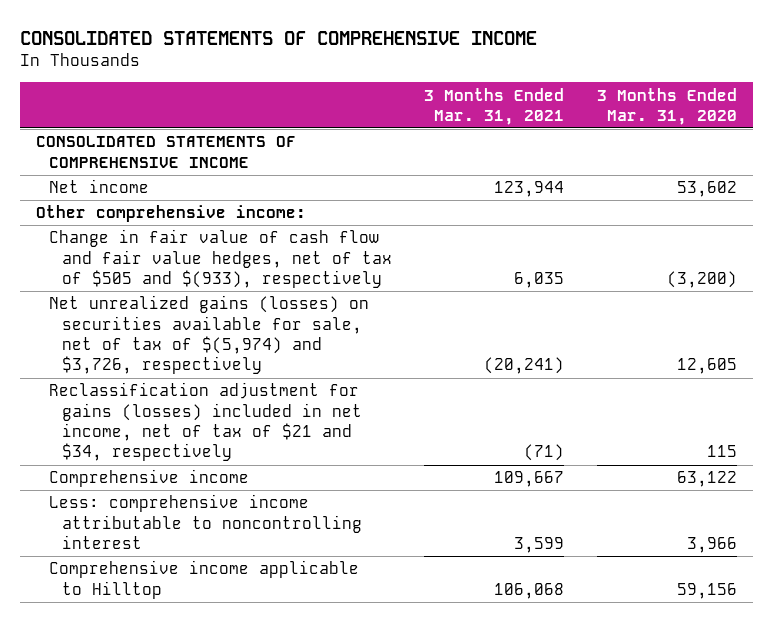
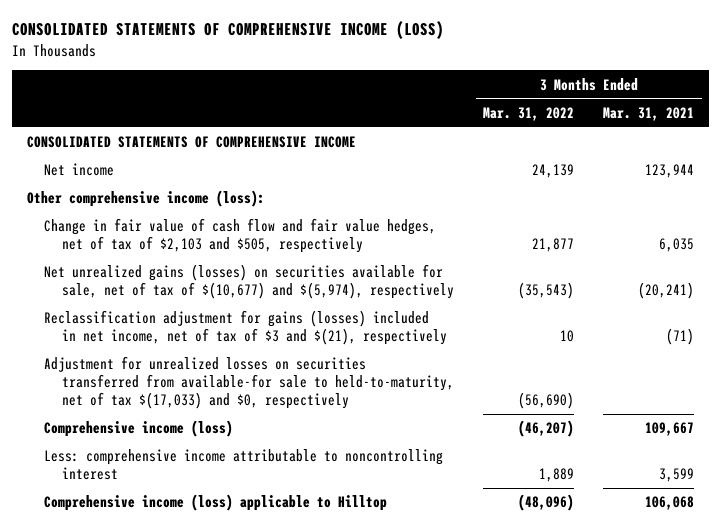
- CONSOLIDATED STATEMENTS OF COMPREHENSIVE INCOME
+ CONSOLIDATED STATEMENTS OF COMPREHENSIVE INCOME (LOSS)
- | 3 Months Ended Mar. 31, 2021 | 3 Months Ended Mar. 31, 2020
+ | 3 Months Ended Mar. 31, 2022 | 3 Months Ended Mar. 31, 2021
- Other comprehensive income:
- Change in fair value of cash flow and fair value hedges, net of tax of $505 and $(933), respectively | 6,035 | (3,200)
- Net unrealized gains (losses) on securities available for sale, net of tax of $(5,974) and $3,726, respectively | (20,241) | 12,605
- Reclassification adjustment for gains (losses) included in net income, net of tax of $21 and $34, respectively | (71) | 115
- Comprehensive income | 109,667 | 63,122
+ Other comprehensive income (loss):
+ Change in fair value of cash flow and fair value hedges, net of tax of $2,103 and $505, respectively | 21,877 | 6,035
+ Net unrealized gains (losses) on securities available for sale, net of tax of $(10,677) and $(5,974), respectively | (35,543) | (20,241)
+ Reclassification adjustment for gains (losses) included in net income, net of tax of $3 and $(21), respectively | 10 | (71)
+ Adjustment for unrealized losses on securities transferred from available-for sale to held-to-maturity, net of tax $(17,033) and $0, respectively | (56,690) |
+ Comprehensive income (loss) | (46,207) | 109,667
- Comprehensive income applicable to Hilltop | 106,068 | 59,156
+ Comprehensive income (loss) applicable to Hilltop | (48,096) | 106,068

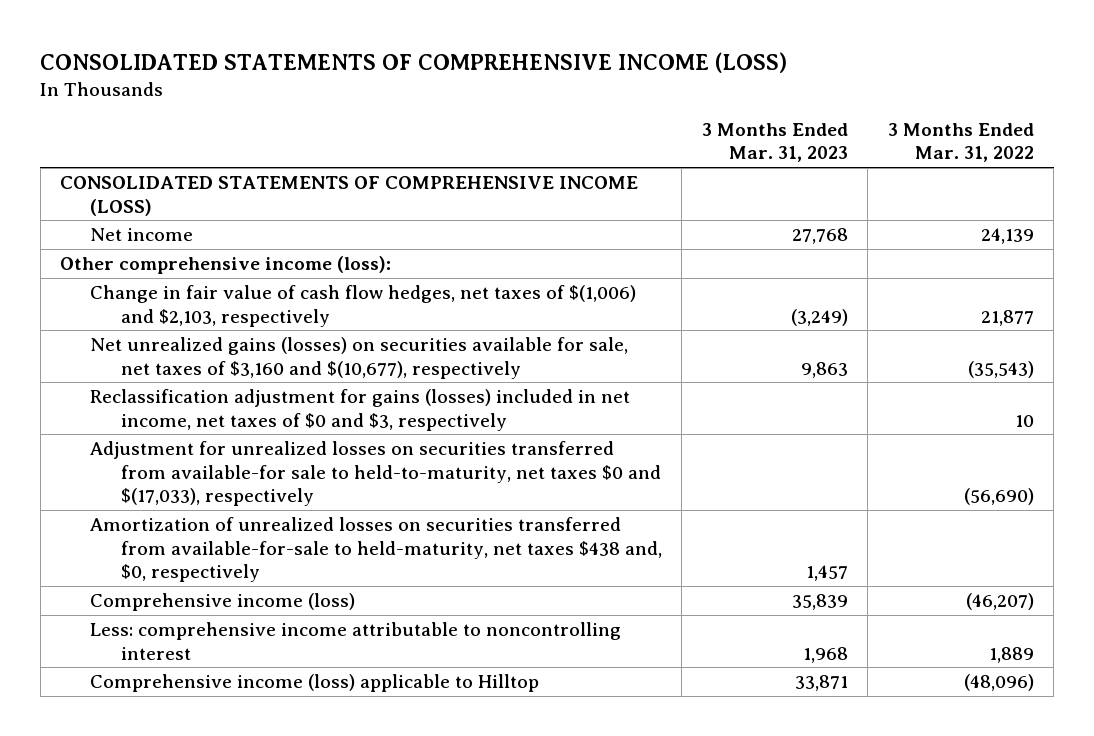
- | 3 Months Ended Mar. 31, 2022 | 3 Months Ended Mar. 31, 2021
+ | 3 Months Ended Mar. 31, 2023 | 3 Months Ended Mar. 31, 2022
- CONSOLIDATED STATEMENTS OF COMPREHENSIVE INCOME
+ CONSOLIDATED STATEMENTS OF COMPREHENSIVE INCOME (LOSS)
- Change in fair value of cash flow and fair value hedges, net of tax of $2,103 and $505, respectively | 21,877 | 6,035
- Net unrealized gains (losses) on securities available for sale, net of tax of $(10,677) and $(5,974), respectively | (35,543) | (20,241)
- Reclassification adjustment for gains (losses) included in net income, net of tax of $3 and $(21), respectively | 10 | (71)
- Adjustment for unrealized losses on securities transferred from available-for sale to held-to-maturity, net of tax $(17,033) and $0, respectively | (56,690) |
+ Change in fair value of cash flow hedges, net taxes of $(1,006) and $2,103, respectively | (3,249) | 21,877
+ Net unrealized gains (losses) on securities available for sale, net taxes of $3,160 and $(10,677), respectively | 9,863 | (35,543)
+ Reclassification adjustment for gains (losses) included in net income, net taxes of $0 and $3, respectively | | 10
+ Adjustment for unrealized losses on securities transferred from available-for sale to held-to-maturity, net taxes $0 and $(17,033), respectively | | (56,690)
+ Amortization of unrealized losses on securities transferred from available-for-sale to held-maturity, net taxes $438 and, $0, respectively | 1,457 |

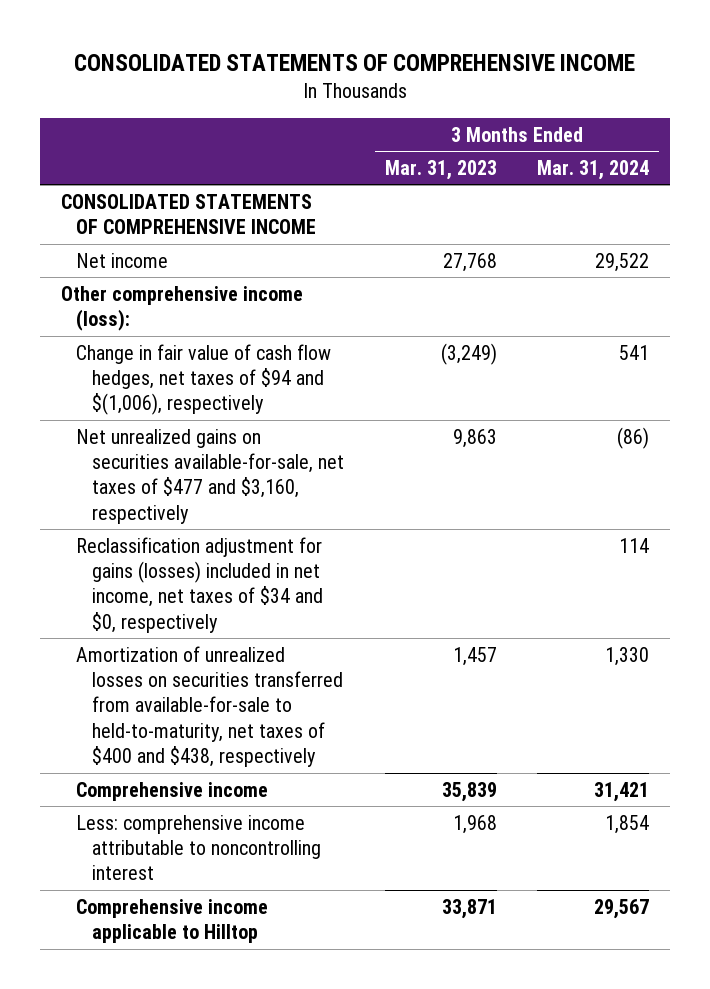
- CONSOLIDATED STATEMENTS OF COMPREHENSIVE INCOME (LOSS)
+ CONSOLIDATED STATEMENTS OF COMPREHENSIVE INCOME
- | 3 Months Ended Mar. 31, 2023 | 3 Months Ended Mar. 31, 2022
+ | 3 Months Ended Mar. 31, 2023 | 3 Months Ended Mar. 31, 2024
- CONSOLIDATED STATEMENTS OF COMPREHENSIVE INCOME (LOSS)
+ CONSOLIDATED STATEMENTS OF COMPREHENSIVE INCOME
- Change in fair value of cash flow hedges, net taxes of $(1,006) and $2,103, respectively | (3,249) | 21,877
- Net unrealized gains (losses) on securities available for sale, net taxes of $3,160 and $(10,677), respectively | 9,863 | (35,543)
- Reclassification adjustment for gains (losses) included in net income, net taxes of $0 and $3, respectively | | 10
- Adjustment for unrealized losses on securities transferred from available-for sale to held-to-maturity, net taxes $0 and $(17,033), respectively | | (56,690)
- Amortization of unrealized losses on securities transferred from available-for-sale to held-maturity, net taxes $438 and, $0, respectively | 1,457 |
- Comprehensive income (loss) | 35,839 | (46,207)
+ Change in fair value of cash flow hedges, net taxes of $94 and $(1,006), respectively | (3,249) | 541
+ Net unrealized gains on securities available-for-sale, net taxes of $477 and $3,160, respectively | 9,863 | (86)
+ Reclassification adjustment for gains (losses) included in net income, net taxes of $34 and $0, respectively | | 114
+ Amortization of unrealized losses on securities transferred from available-for-sale to held-to-maturity, net taxes of $400 and $438, respectively | 1,457 | 1,330
+ Comprehensive income | 35,839 | 31,421
- Comprehensive income (loss) applicable to Hilltop | 33,871 | (48,096)
+ Comprehensive income applicable to Hilltop | 33,871 | 29,567

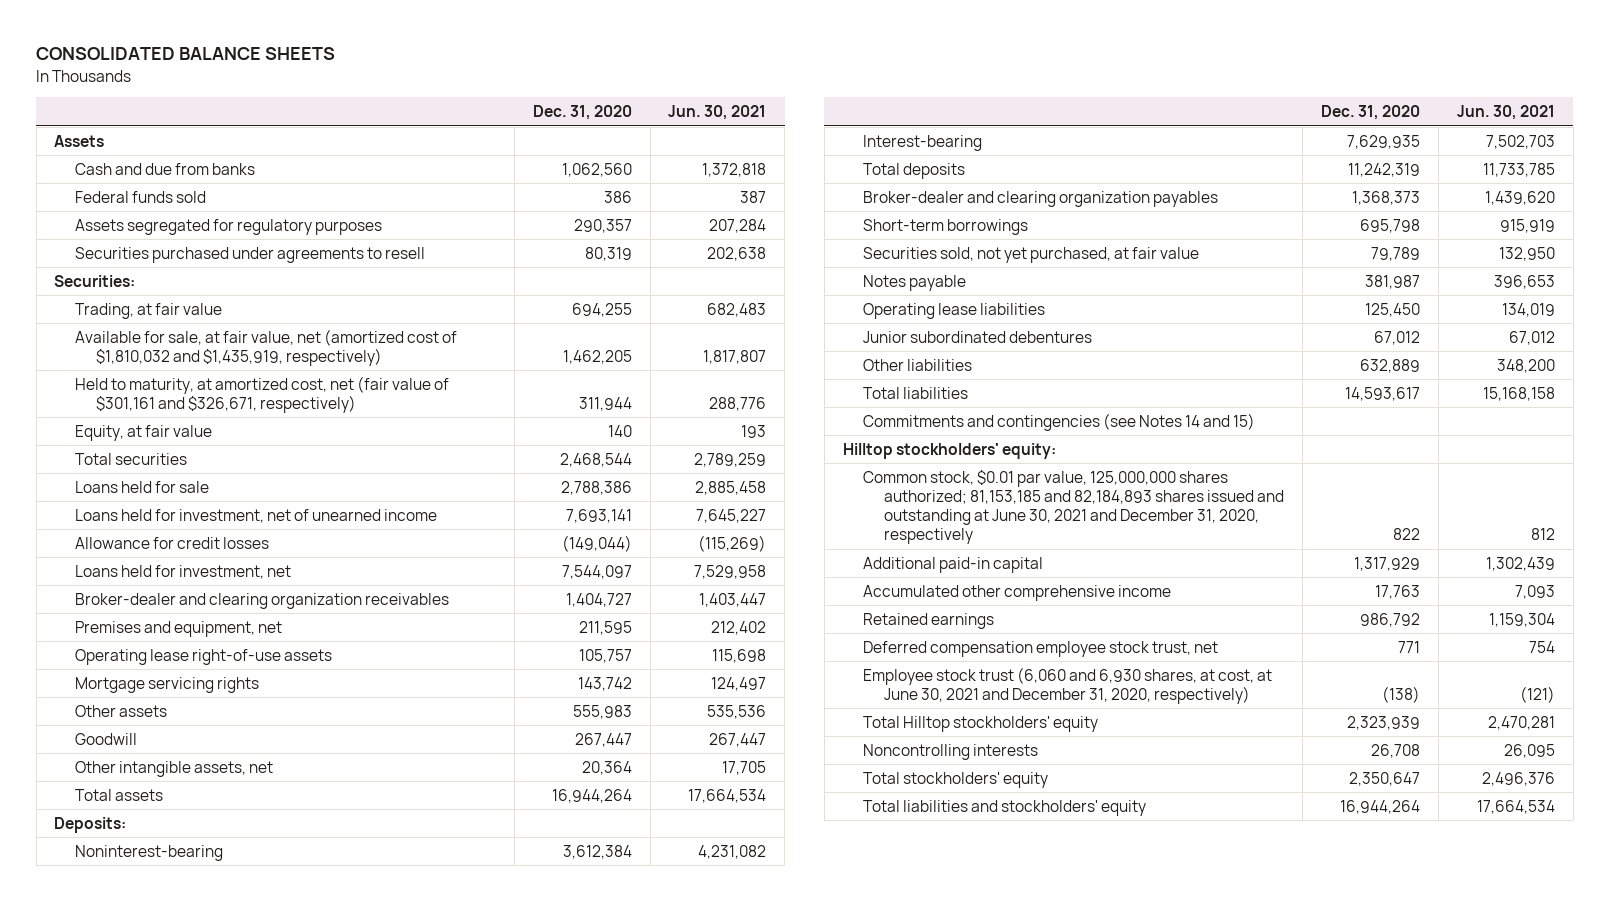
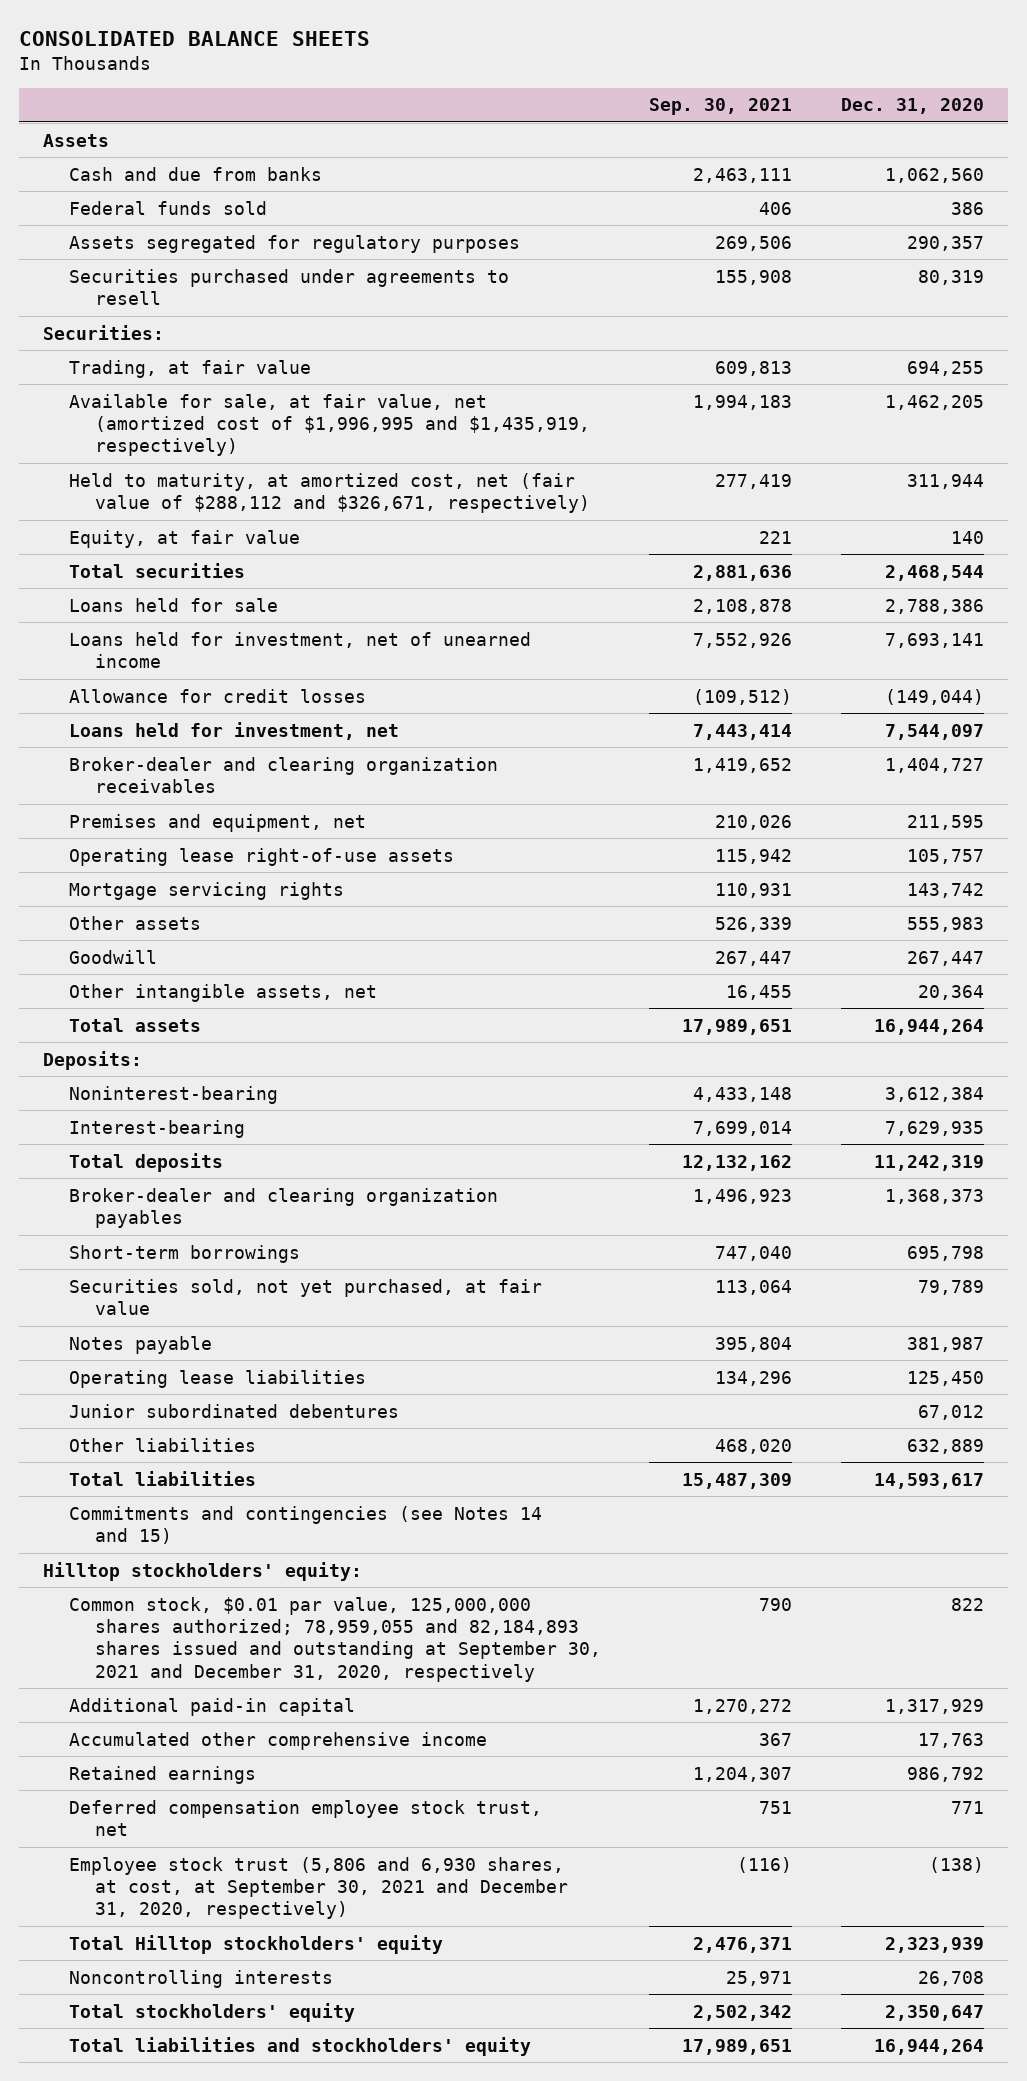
- | Dec. 31, 2020 | Jun. 30, 2021
+ | Sep. 30, 2021 | Dec. 31, 2020
- Available for sale, at fair value, net (amortized cost of $1,810,032 and $1,435,919, respectively) | 1,462,205 | 1,817,807
- Held to maturity, at amortized cost, net (fair value of $301,161 and $326,671, respectively) | 311,944 | 288,776
+ Available for sale, at fair value, net (amortized cost of $1,996,995 and $1,435,919, respectively) | 1,994,183 | 1,462,205
+ Held to maturity, at amortized cost, net (fair value of $288,112 and $326,671, respectively) | 277,419 | 311,944
- Common stock, $0.01 par value, 125,000,000 shares authorized; 81,153,185 and 82,184,893 shares issued and outstanding at June 30, 2021 and December 31, 2020, respectively | 822 | 812
+ Common stock, $0.01 par value, 125,000,000 shares authorized; 78,959,055 and 82,184,893 shares issued and outstanding at September 30, 2021 and December 31, 2020, respectively | 790 | 822
- Employee stock trust (6,060 and 6,930 shares, at cost, at June 30, 2021 and December 31, 2020, respectively) | (138) | (121)
+ Employee stock trust (5,806 and 6,930 shares, at cost, at September 30, 2021 and December 31, 2020, respectively) | (116) | (138)

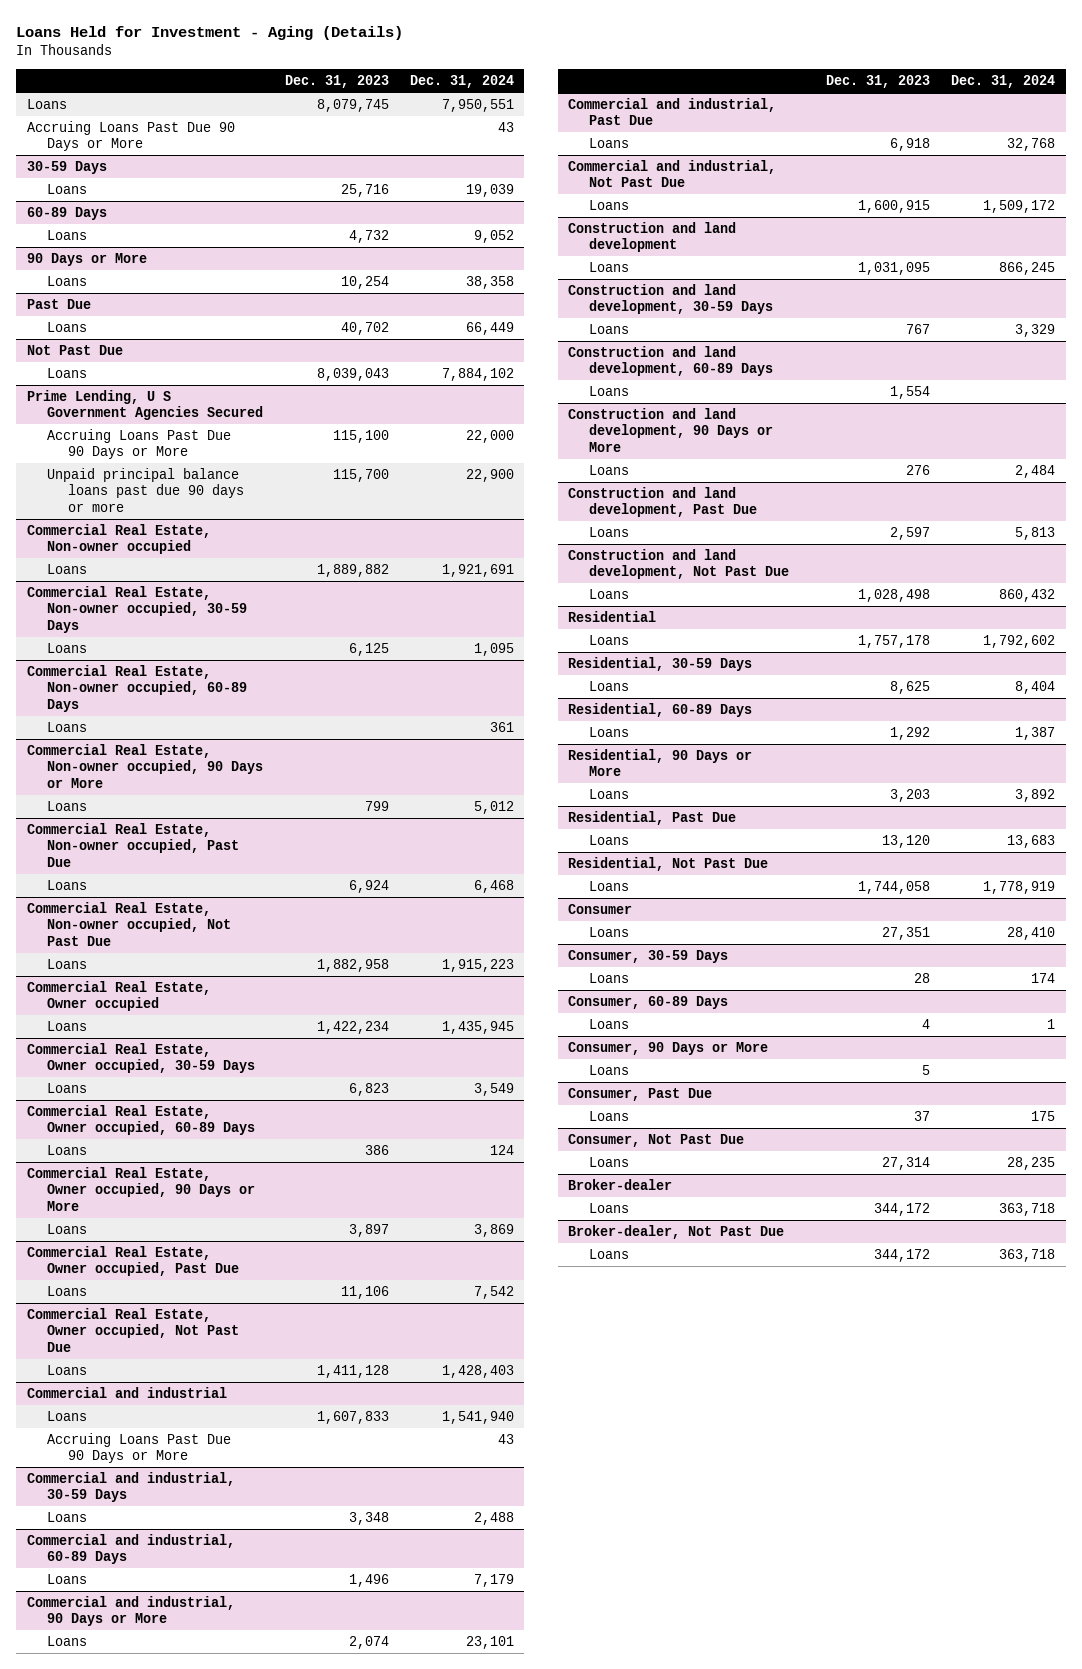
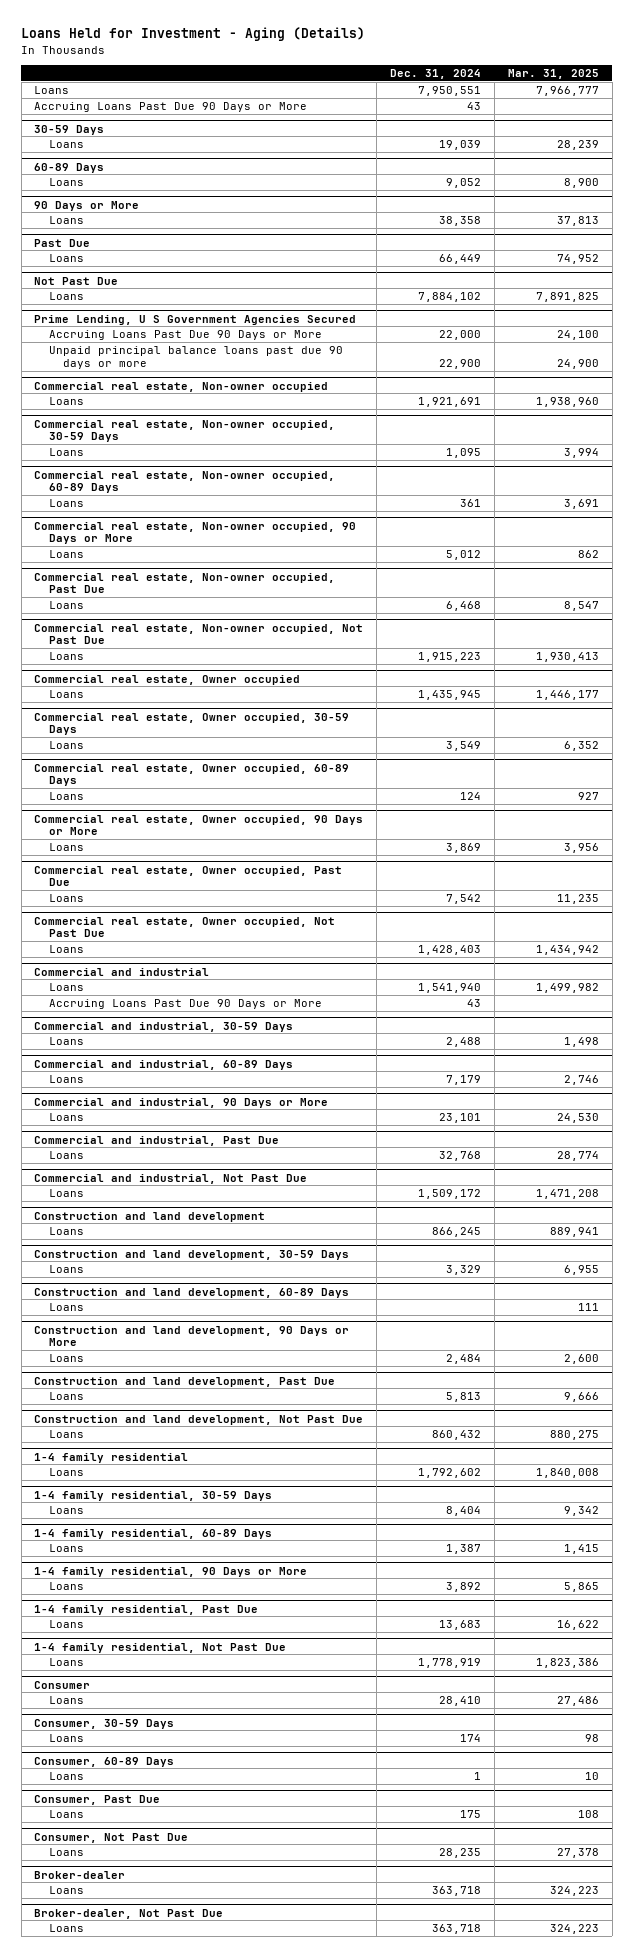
- | Dec. 31, 2023 | Dec. 31, 2024
+ | Dec. 31, 2024 | Mar. 31, 2025
- Commercial Real Estate, Non-owner occupied
+ Commercial real estate, Non-owner occupied
- Commercial Real Estate, Non-owner occupied, 30-59 Days
+ Commercial real estate, Non-owner occupied, 30-59 Days
- Commercial Real Estate, Non-owner occupied, 60-89 Days
+ Commercial real estate, Non-owner occupied, 60-89 Days
- Commercial Real Estate, Non-owner occupied, 90 Days or More
+ Commercial real estate, Non-owner occupied, 90 Days or More
- Commercial Real Estate, Non-owner occupied, Past Due
+ Commercial real estate, Non-owner occupied, Past Due
- Commercial Real Estate, Non-owner occupied, Not Past Due
+ Commercial real estate, Non-owner occupied, Not Past Due
- Commercial Real Estate, Owner occupied
+ Commercial real estate, Owner occupied
- Commercial Real Estate, Owner occupied, 30-59 Days
+ Commercial real estate, Owner occupied, 30-59 Days
- Commercial Real Estate, Owner occupied, 60-89 Days
+ Commercial real estate, Owner occupied, 60-89 Days
- Commercial Real Estate, Owner occupied, 90 Days or More
+ Commercial real estate, Owner occupied, 90 Days or More
- Commercial Real Estate, Owner occupied, Past Due
+ Commercial real estate, Owner occupied, Past Due
- Commercial Real Estate, Owner occupied, Not Past Due
+ Commercial real estate, Owner occupied, Not Past Due
- Residential
+ 1-4 family residential
- Residential, 30-59 Days
+ 1-4 family residential, 30-59 Days
- Residential, 60-89 Days
+ 1-4 family residential, 60-89 Days
- Residential, 90 Days or More
+ 1-4 family residential, 90 Days or More
- Residential, Past Due
+ 1-4 family residential, Past Due
- Residential, Not Past Due
+ 1-4 family residential, Not Past Due
- Consumer, 90 Days or More
- Loans | 5 |

